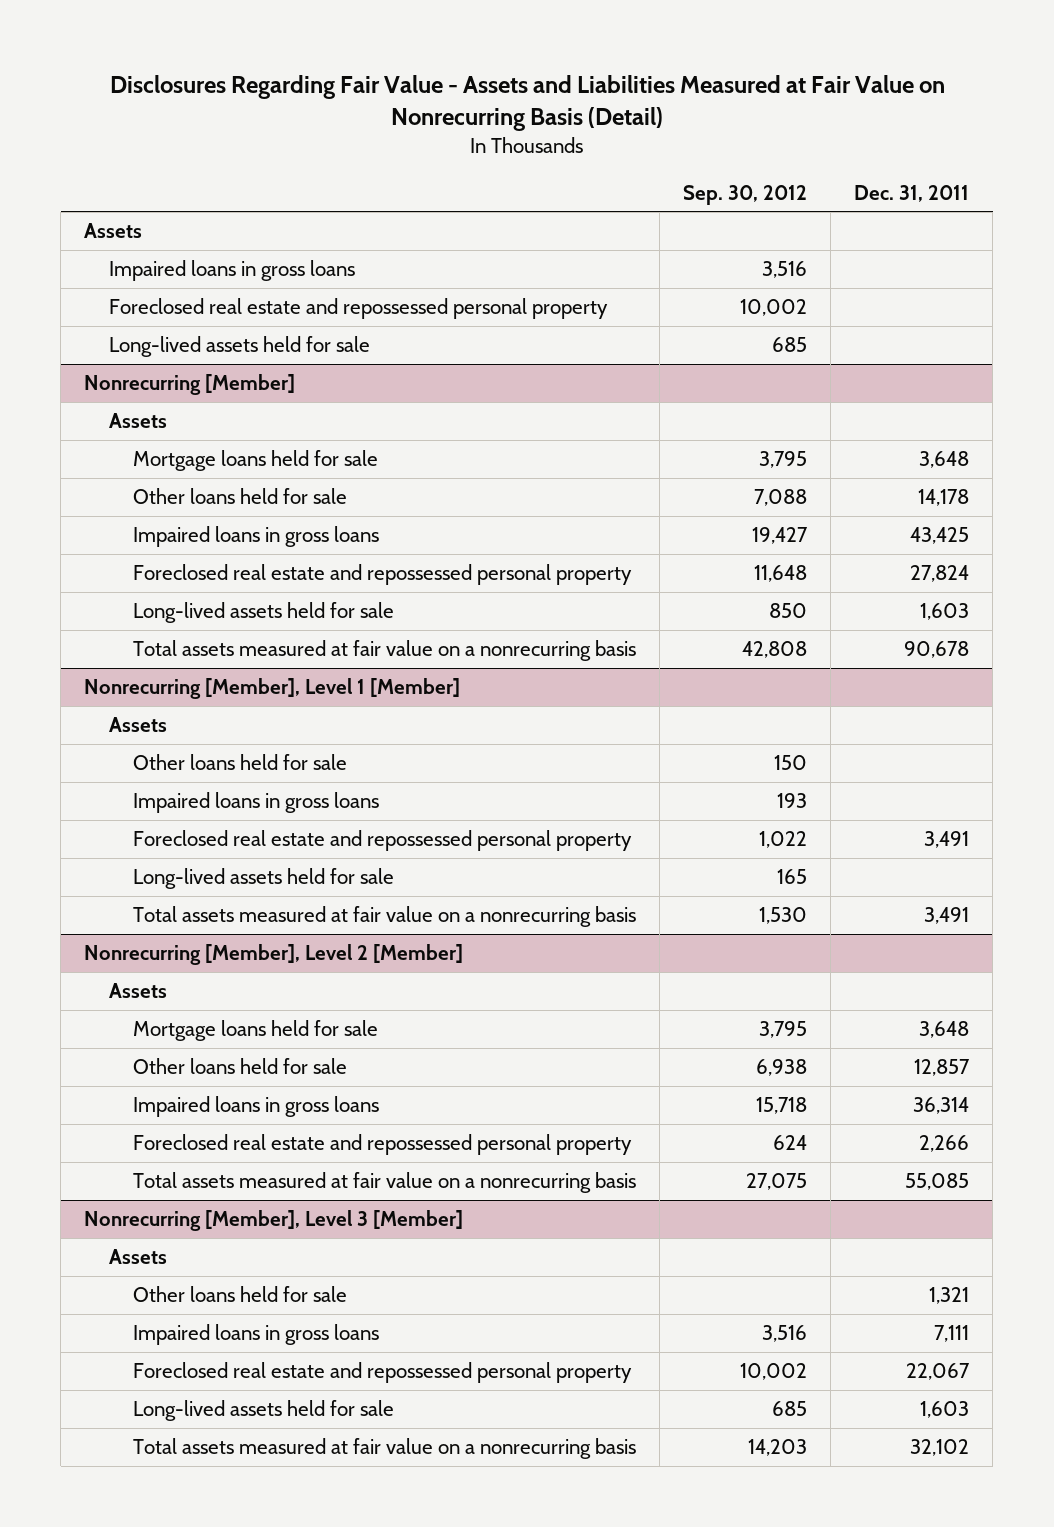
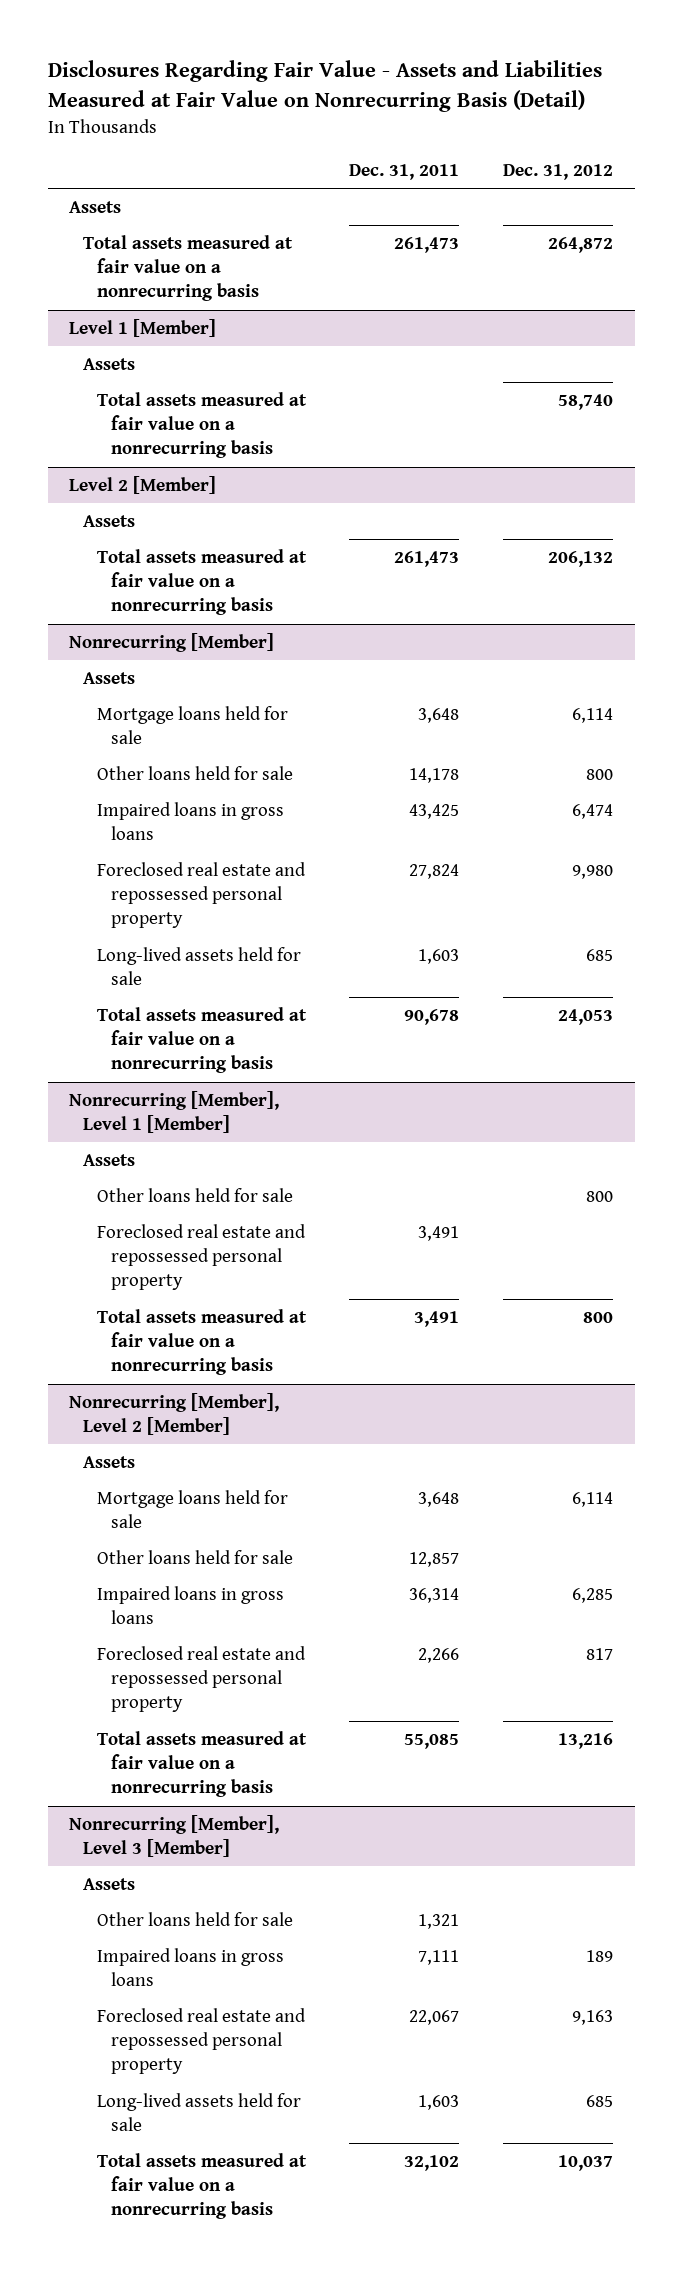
- | Sep. 30, 2012 | Dec. 31, 2011
+ | Dec. 31, 2011 | Dec. 31, 2012
- Impaired loans in gross loans | 3,516 |
- Foreclosed real estate and repossessed personal property | 10,002 |
- Long-lived assets held for sale | 685 |
+ Total assets measured at fair value on a nonrecurring basis | 261,473 | 264,872
+ Level 1 [Member]
+ Assets
+ Total assets measured at fair value on a nonrecurring basis | | 58,740
+ Level 2 [Member]
+ Assets
+ Total assets measured at fair value on a nonrecurring basis | 261,473 | 206,132
@ Nonrecurring [Member], Level 1 [Member]
- Impaired loans in gross loans | 193 |
- Long-lived assets held for sale | 165 |

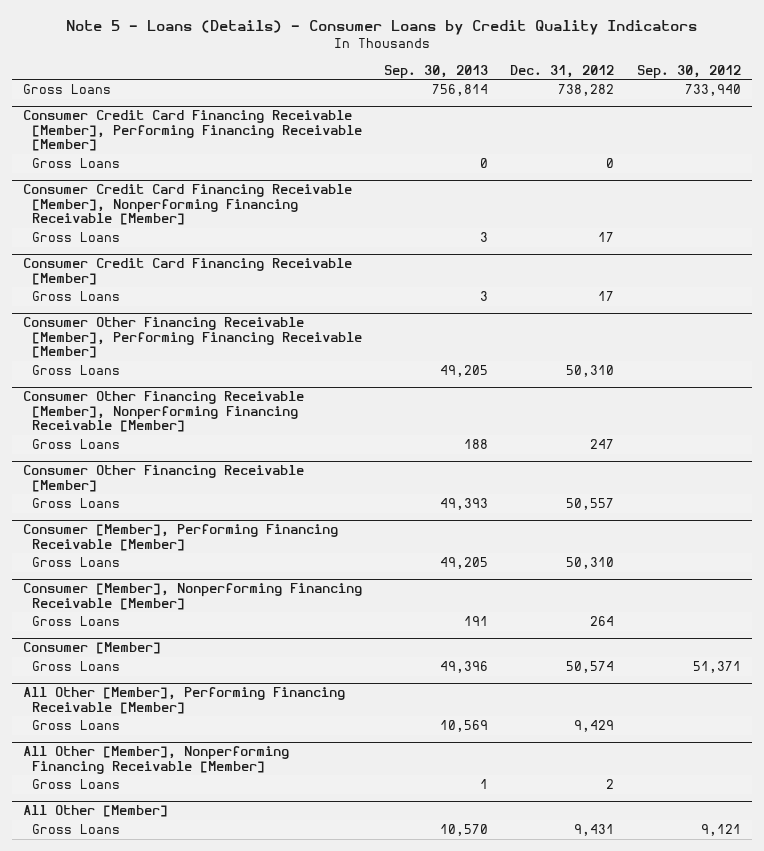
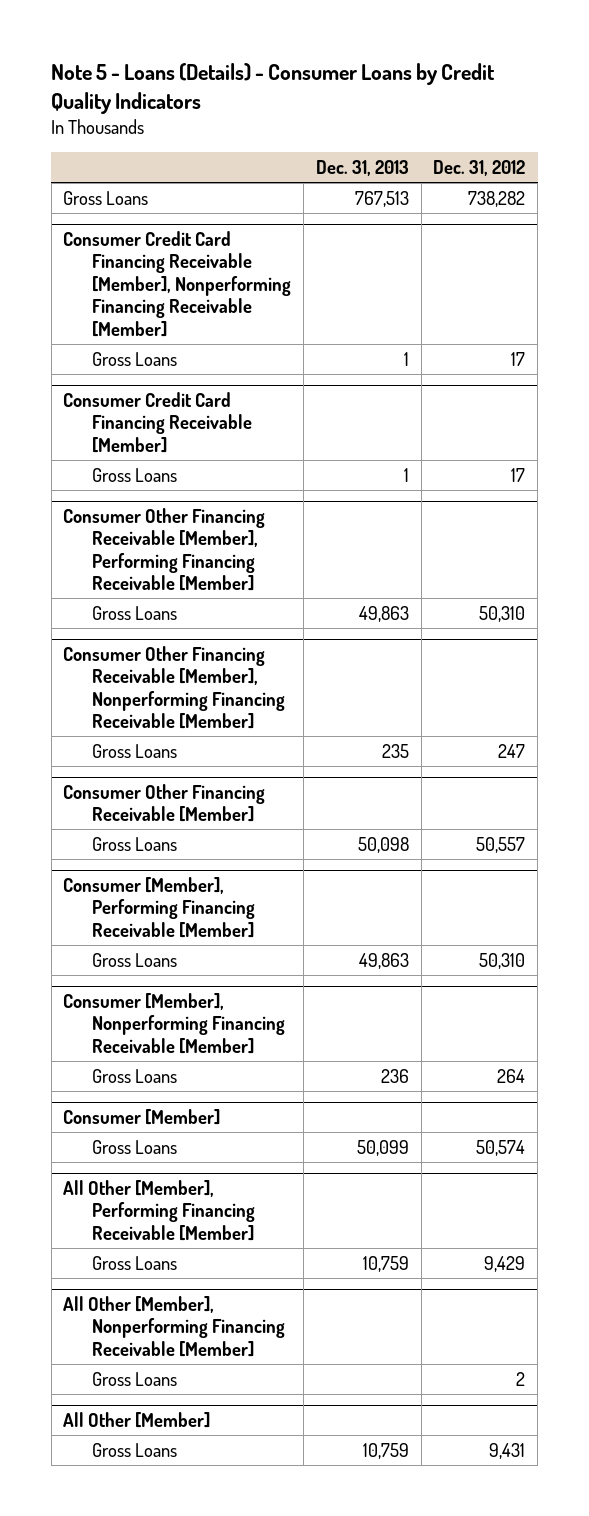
- | Sep. 30, 2013 | Dec. 31, 2012 | Sep. 30, 2012
+ | Dec. 31, 2013 | Dec. 31, 2012
- Consumer Credit Card Financing Receivable [Member], Performing Financing Receivable [Member]
- Gross Loans | 0 | 0 |

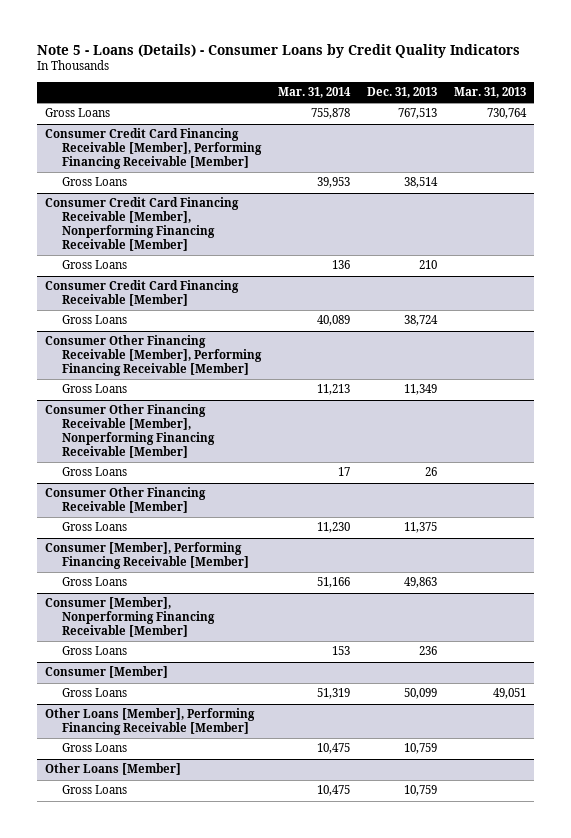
- | Dec. 31, 2013 | Dec. 31, 2012
+ | Mar. 31, 2014 | Dec. 31, 2013 | Mar. 31, 2013
+ Consumer Credit Card Financing Receivable [Member], Performing Financing Receivable [Member]
+ Gross Loans | 39,953 | 38,514 |
@ Consumer Credit Card Financing Receivable [Member], Nonperforming Financing Receivable [Member]
- Gross Loans | 1 | 17
+ Gross Loans | 136 | 210 |
@ Consumer Credit Card Financing Receivable [Member]
- Gross Loans | 1 | 17
+ Gross Loans | 40,089 | 38,724 |
@ Consumer Other Financing Receivable [Member], Performing Financing Receivable [Member]
- Gross Loans | 49,863 | 50,310
+ Gross Loans | 11,213 | 11,349 |
@ Consumer Other Financing Receivable [Member], Nonperforming Financing Receivable [Member]
- Gross Loans | 235 | 247
+ Gross Loans | 17 | 26 |
@ Consumer Other Financing Receivable [Member]
- Gross Loans | 50,098 | 50,557
+ Gross Loans | 11,230 | 11,375 |
- All Other [Member], Performing Financing Receivable [Member]
+ Other Loans [Member], Performing Financing Receivable [Member]
- All Other [Member], Nonperforming Financing Receivable [Member]
- Gross Loans | | 2
- All Other [Member]
+ Other Loans [Member]

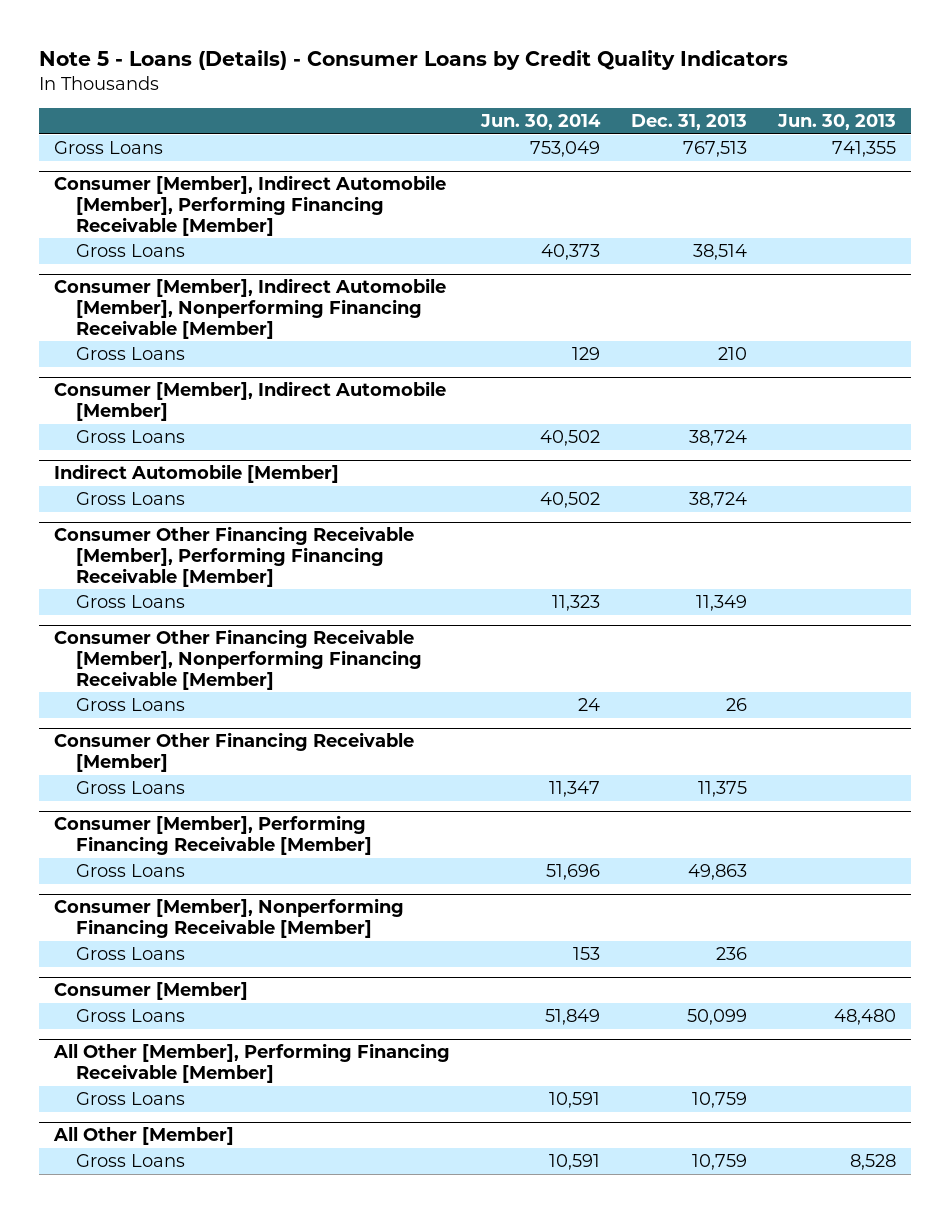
- | Mar. 31, 2014 | Dec. 31, 2013 | Mar. 31, 2013
+ | Jun. 30, 2014 | Dec. 31, 2013 | Jun. 30, 2013
- Consumer Credit Card Financing Receivable [Member], Performing Financing Receivable [Member]
+ Consumer [Member], Indirect Automobile [Member], Performing Financing Receivable [Member]
- Consumer Credit Card Financing Receivable [Member], Nonperforming Financing Receivable [Member]
+ Consumer [Member], Indirect Automobile [Member], Nonperforming Financing Receivable [Member]
- Consumer Credit Card Financing Receivable [Member]
+ Consumer [Member], Indirect Automobile [Member]
+ Indirect Automobile [Member]
+ Gross Loans | 40,502 | 38,724 |
- Other Loans [Member], Performing Financing Receivable [Member]
+ All Other [Member], Performing Financing Receivable [Member]
- Other Loans [Member]
+ All Other [Member]

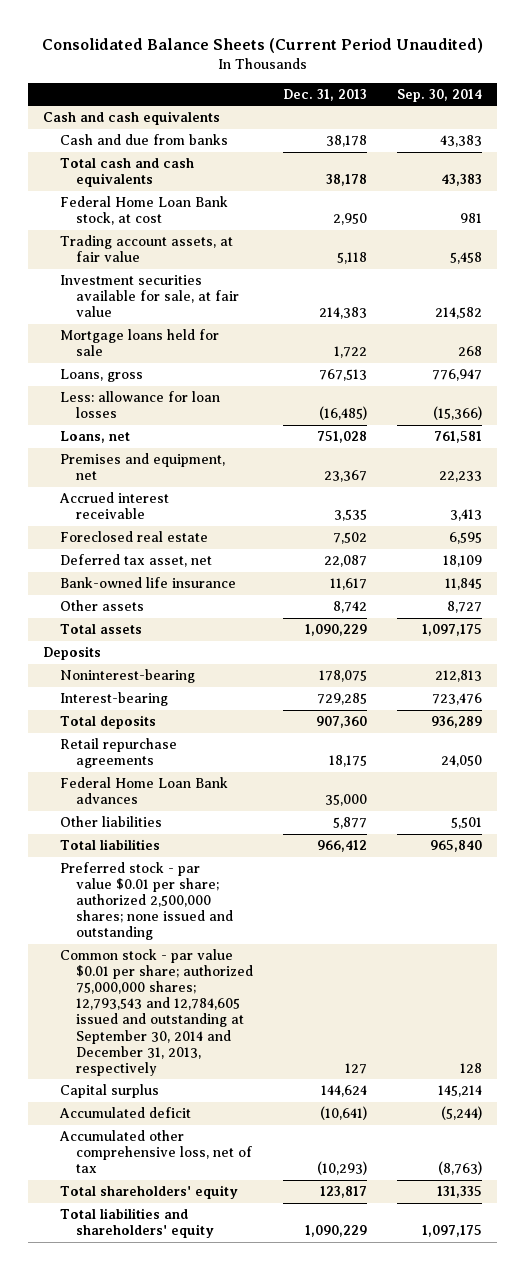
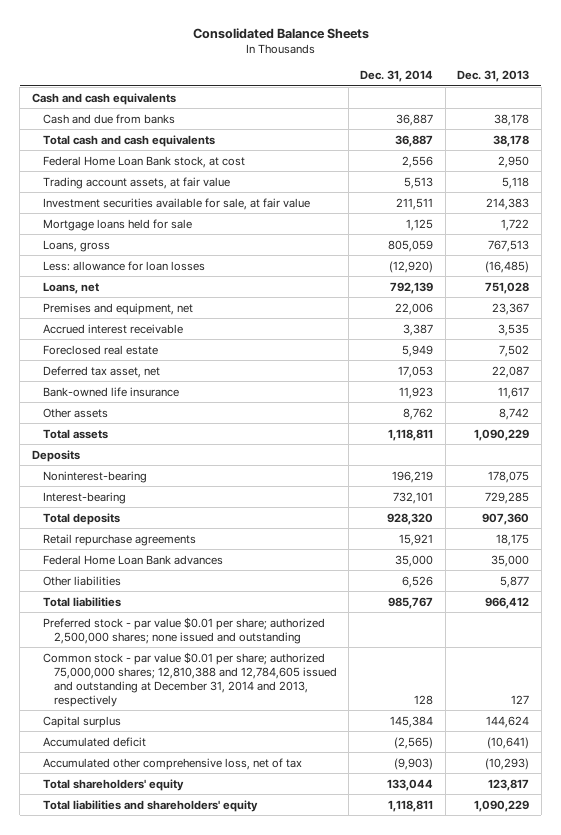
- Consolidated Balance Sheets (Current Period Unaudited)
+ Consolidated Balance Sheets
- | Dec. 31, 2013 | Sep. 30, 2014
+ | Dec. 31, 2014 | Dec. 31, 2013
- Common stock - par value $0.01 per share; authorized 75,000,000 shares; 12,793,543 and 12,784,605 issued and outstanding at September 30, 2014 and December 31, 2013, respectively | 127 | 128
+ Common stock - par value $0.01 per share; authorized 75,000,000 shares; 12,810,388 and 12,784,605 issued and outstanding at December 31, 2014 and 2013, respectively | 128 | 127

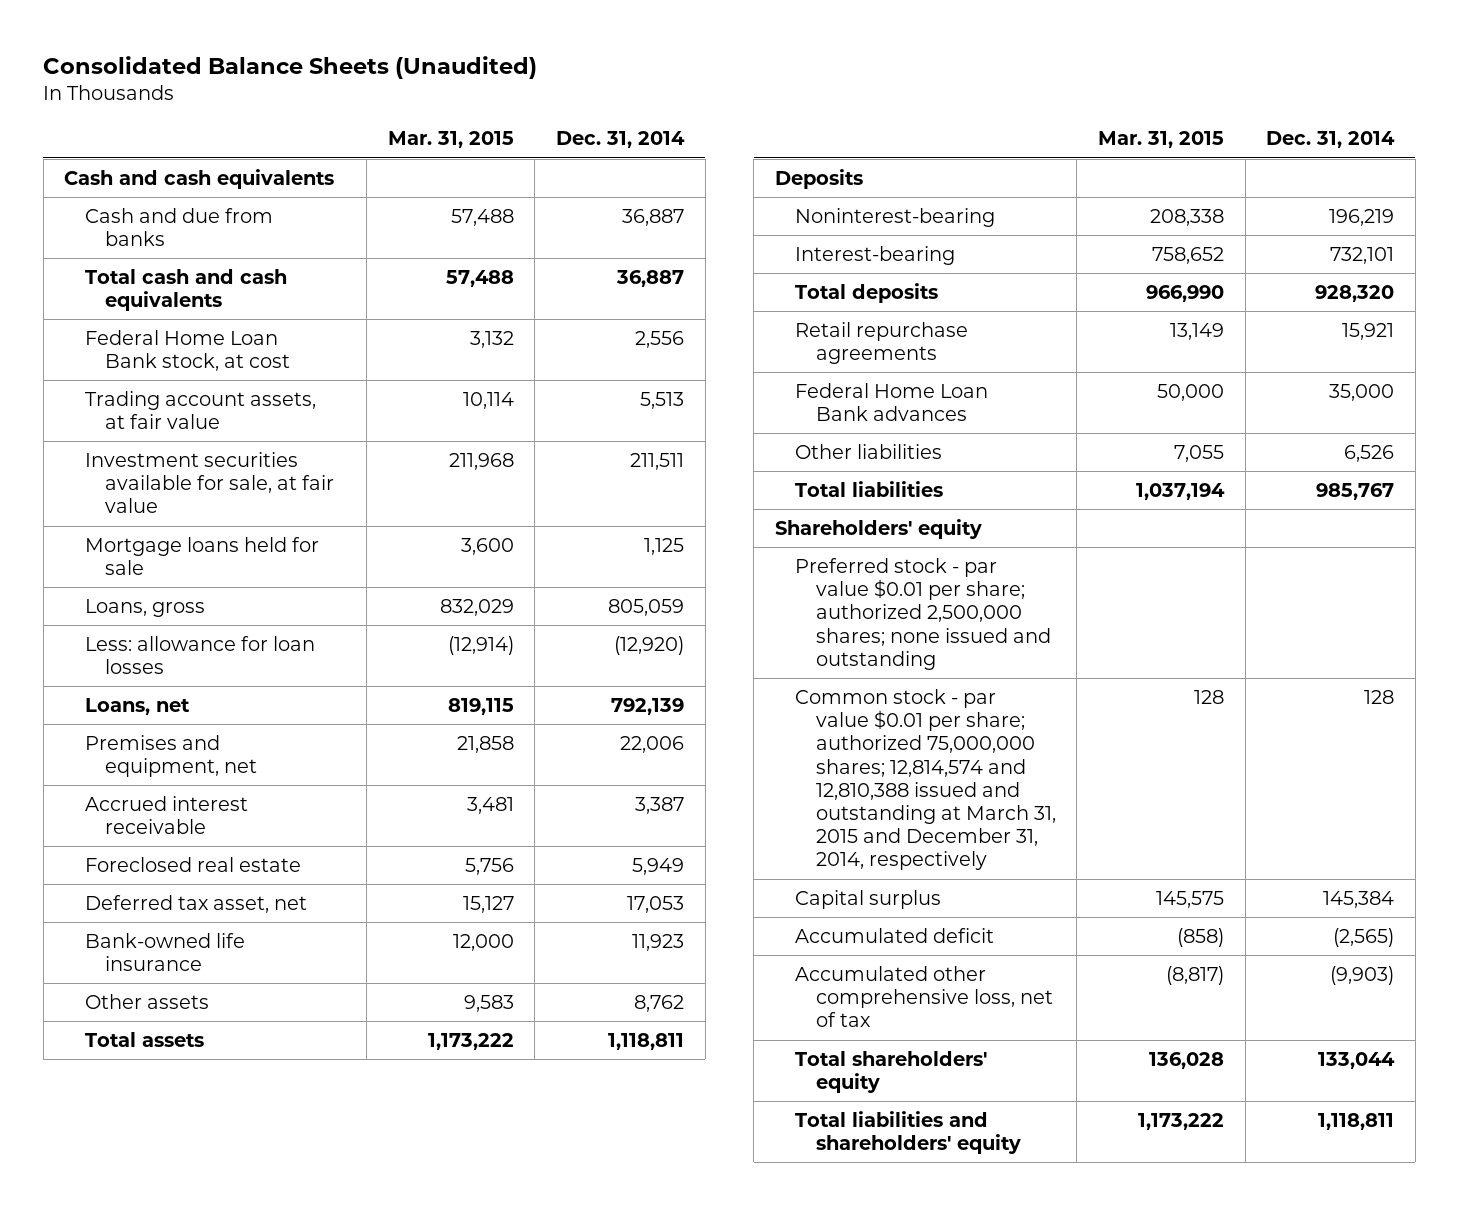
- Consolidated Balance Sheets
+ Consolidated Balance Sheets (Unaudited)
- | Dec. 31, 2014 | Dec. 31, 2013
+ | Mar. 31, 2015 | Dec. 31, 2014
+ Shareholders' equity
- Common stock - par value $0.01 per share; authorized 75,000,000 shares; 12,810,388 and 12,784,605 issued and outstanding at December 31, 2014 and 2013, respectively | 128 | 127
+ Common stock - par value $0.01 per share; authorized 75,000,000 shares; 12,814,574 and 12,810,388 issued and outstanding at March 31, 2015 and December 31, 2014, respectively | 128 | 128

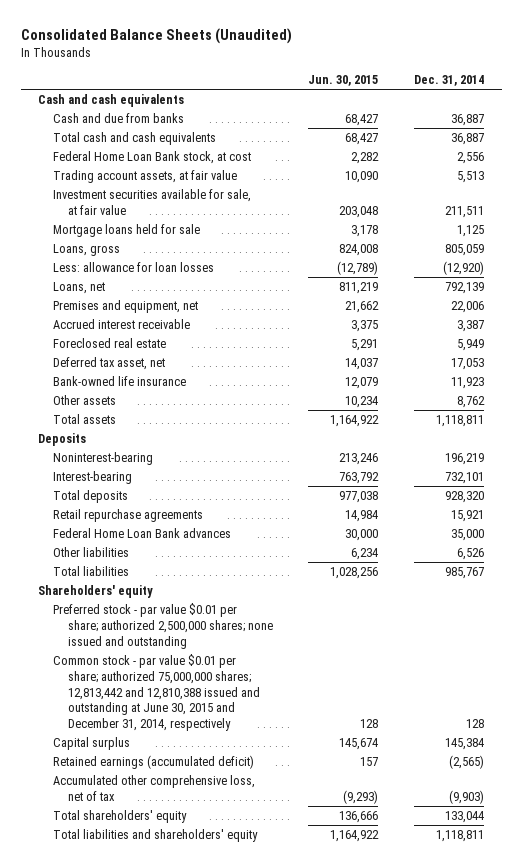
- | Mar. 31, 2015 | Dec. 31, 2014
+ | Jun. 30, 2015 | Dec. 31, 2014
- Common stock - par value $0.01 per share; authorized 75,000,000 shares; 12,814,574 and 12,810,388 issued and outstanding at March 31, 2015 and December 31, 2014, respectively | 128 | 128
+ Common stock - par value $0.01 per share; authorized 75,000,000 shares; 12,813,442 and 12,810,388 issued and outstanding at June 30, 2015 and December 31, 2014, respectively | 128 | 128
- Accumulated deficit | (858) | (2,565)
+ Retained earnings (accumulated deficit) | 157 | (2,565)

